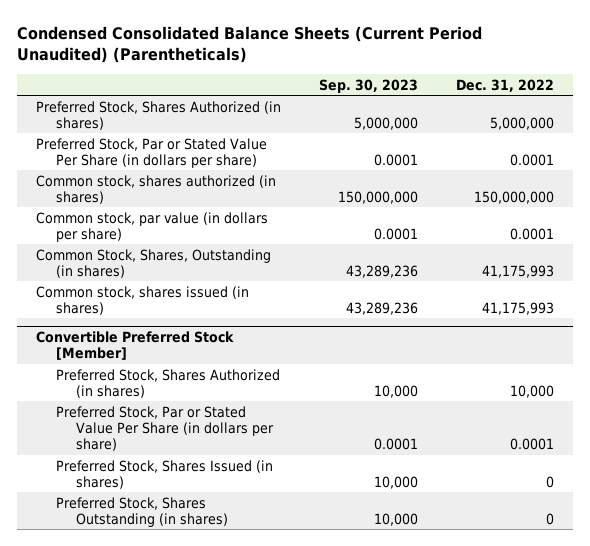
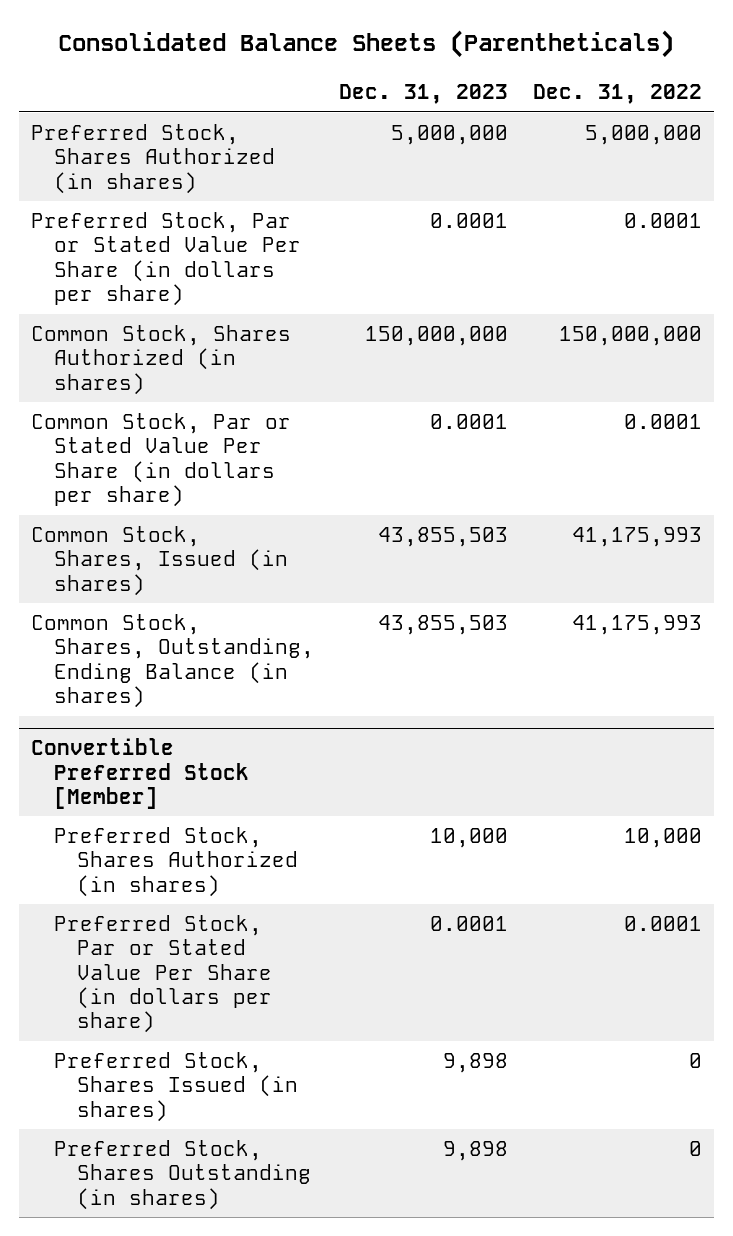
- Condensed Consolidated Balance Sheets (Current Period Unaudited) (Parentheticals)
+ Consolidated Balance Sheets (Parentheticals)
- | Sep. 30, 2023 | Dec. 31, 2022
+ | Dec. 31, 2023 | Dec. 31, 2022
- Common stock, shares authorized (in shares) | 150,000,000 | 150,000,000
- Common stock, par value (in dollars per share) | 0.0001 | 0.0001
- Common Stock, Shares, Outstanding (in shares) | 43,289,236 | 41,175,993
- Common stock, shares issued (in shares) | 43,289,236 | 41,175,993
+ Common Stock, Shares Authorized (in shares) | 150,000,000 | 150,000,000
+ Common Stock, Par or Stated Value Per Share (in dollars per share) | 0.0001 | 0.0001
+ Common Stock, Shares, Issued (in shares) | 43,855,503 | 41,175,993
+ Common Stock, Shares, Outstanding, Ending Balance (in shares) | 43,855,503 | 41,175,993

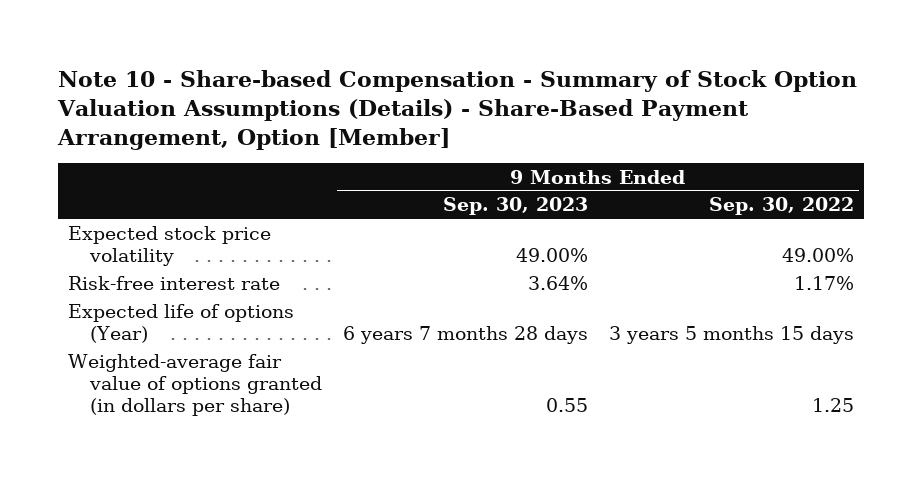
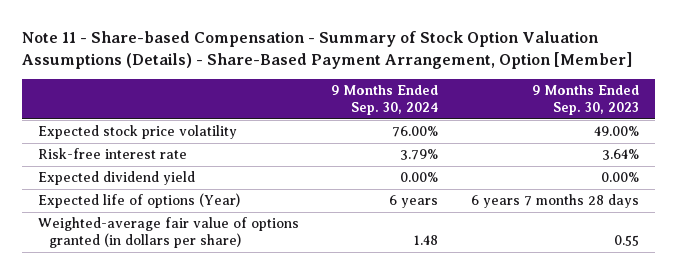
- Note 10 - Share-based Compensation - Summary of Stock Option Valuation Assumptions (Details) - Share-Based Payment Arrangement, Option [Member]
+ Note 11 - Share-based Compensation - Summary of Stock Option Valuation Assumptions (Details) - Share-Based Payment Arrangement, Option [Member]
- | 9 Months Ended Sep. 30, 2023 | 9 Months Ended Sep. 30, 2022
+ | 9 Months Ended Sep. 30, 2024 | 9 Months Ended Sep. 30, 2023
+ Expected dividend yield | 0.00% | 0.00%

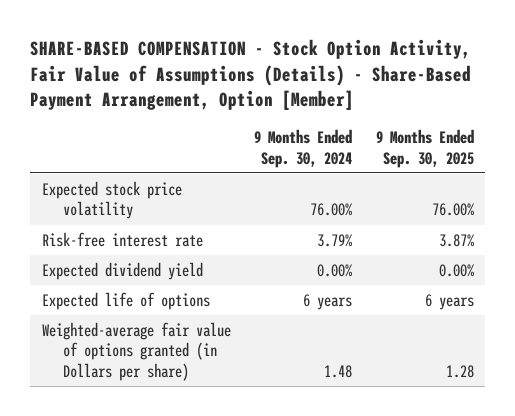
- Note 11 - Share-based Compensation - Summary of Stock Option Valuation Assumptions (Details) - Share-Based Payment Arrangement, Option [Member]
+ SHARE-BASED COMPENSATION - Stock Option Activity, Fair Value of Assumptions (Details) - Share-Based Payment Arrangement, Option [Member]
- | 9 Months Ended Sep. 30, 2024 | 9 Months Ended Sep. 30, 2023
+ | 9 Months Ended Sep. 30, 2024 | 9 Months Ended Sep. 30, 2025
- Expected life of options (Year) | 6 years | 6 years 7 months 28 days
- Weighted-average fair value of options granted (in dollars per share) | 1.48 | 0.55
+ Expected life of options | 6 years | 6 years
+ Weighted-average fair value of options granted (in Dollars per share) | 1.48 | 1.28

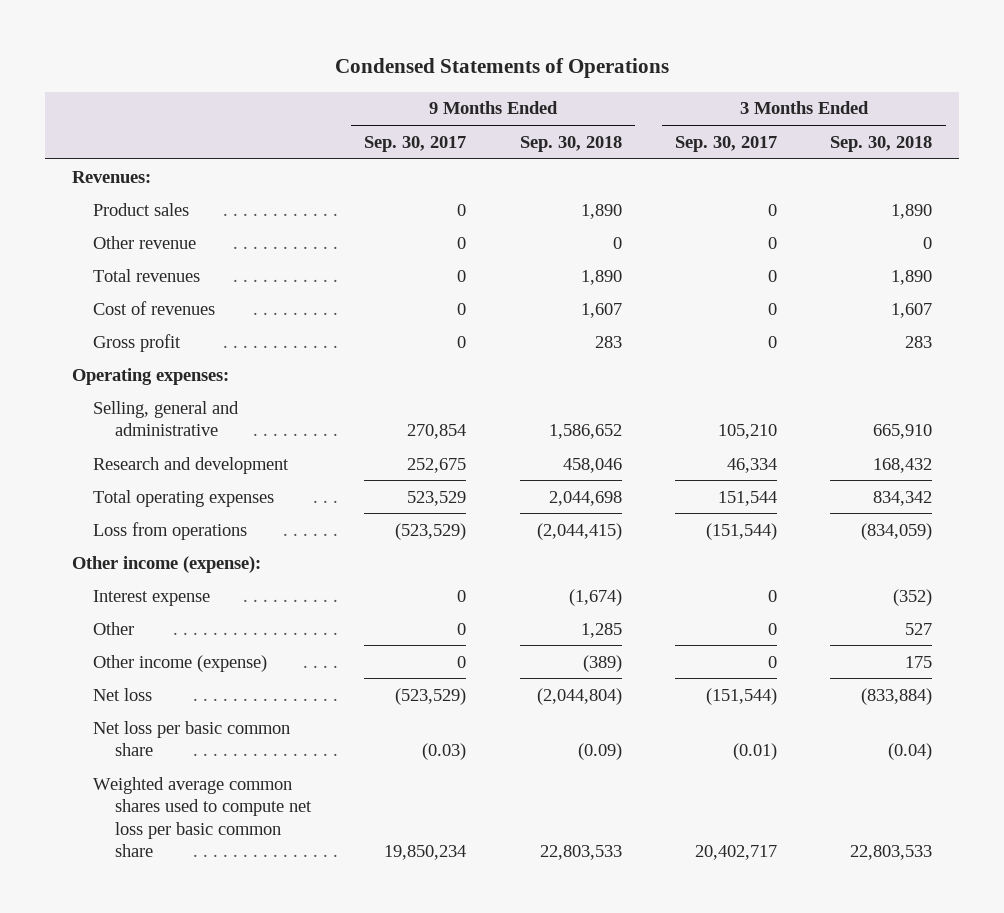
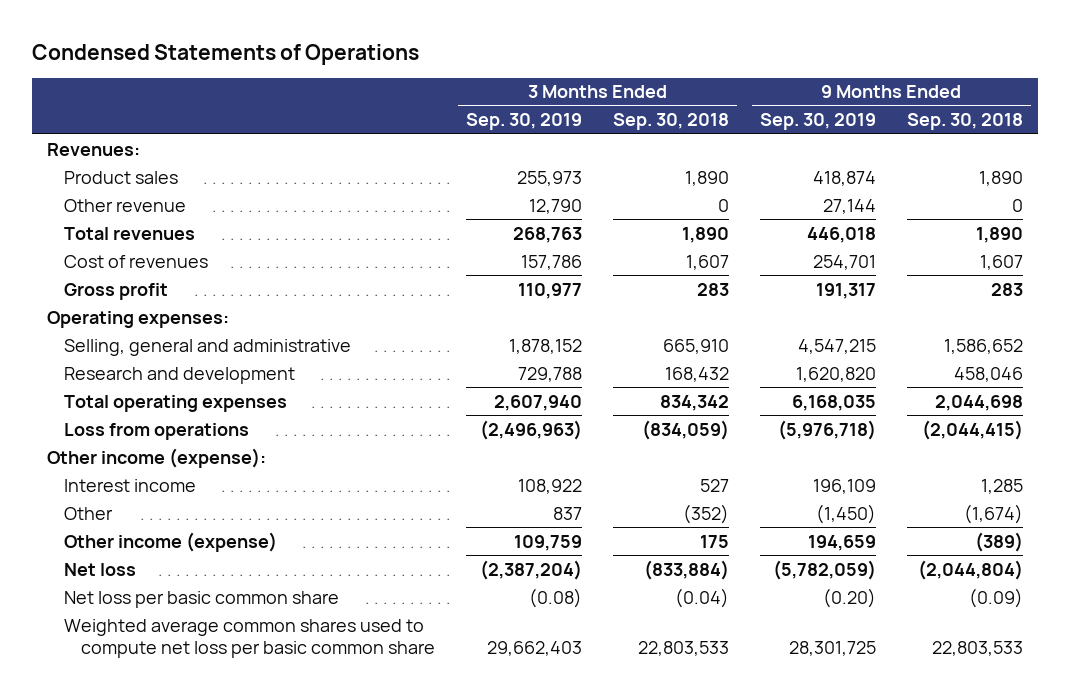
- | 9 Months Ended Sep. 30, 2017 | 9 Months Ended Sep. 30, 2018 | 3 Months Ended Sep. 30, 2017 | 3 Months Ended Sep. 30, 2018
+ | 3 Months Ended Sep. 30, 2019 | 3 Months Ended Sep. 30, 2018 | 9 Months Ended Sep. 30, 2019 | 9 Months Ended Sep. 30, 2018
- Interest expense | 0 | (1,674) | 0 | (352)
- Other | 0 | 1,285 | 0 | 527
+ Interest income | 108,922 | 527 | 196,109 | 1,285
+ Other | 837 | (352) | (1,450) | (1,674)

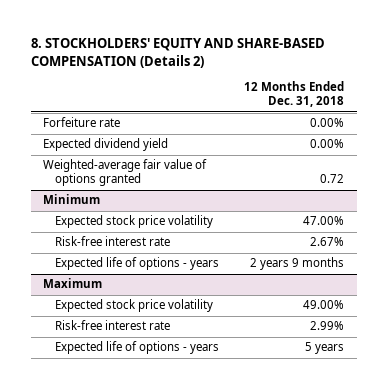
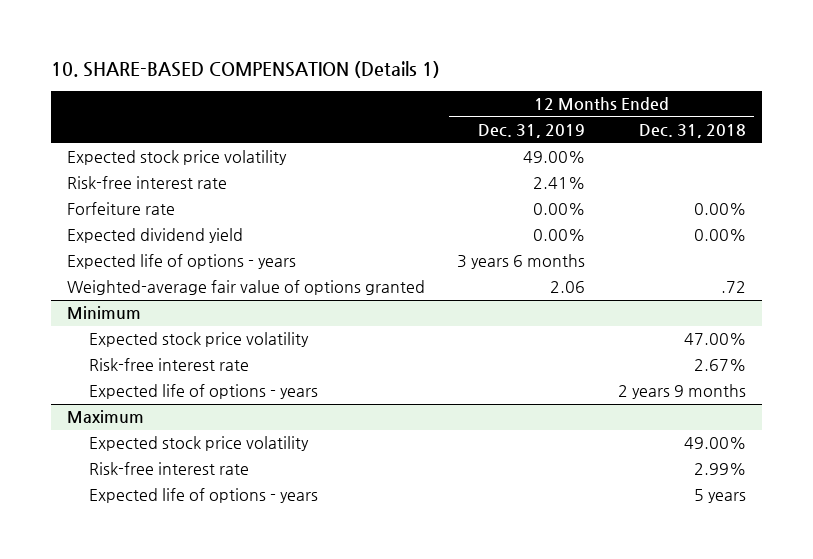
- 8. STOCKHOLDERS' EQUITY AND SHARE-BASED COMPENSATION (Details 2)
+ 10. SHARE-BASED COMPENSATION (Details 1)
- | 12 Months Ended Dec. 31, 2018
+ | 12 Months Ended Dec. 31, 2019 | 12 Months Ended Dec. 31, 2018
+ Expected stock price volatility | 49.00% |
+ Risk-free interest rate | 2.41% |
- Weighted-average fair value of options granted | 0.72
+ Expected life of options - years | 3 years 6 months |
+ Weighted-average fair value of options granted | 2.06 | .72

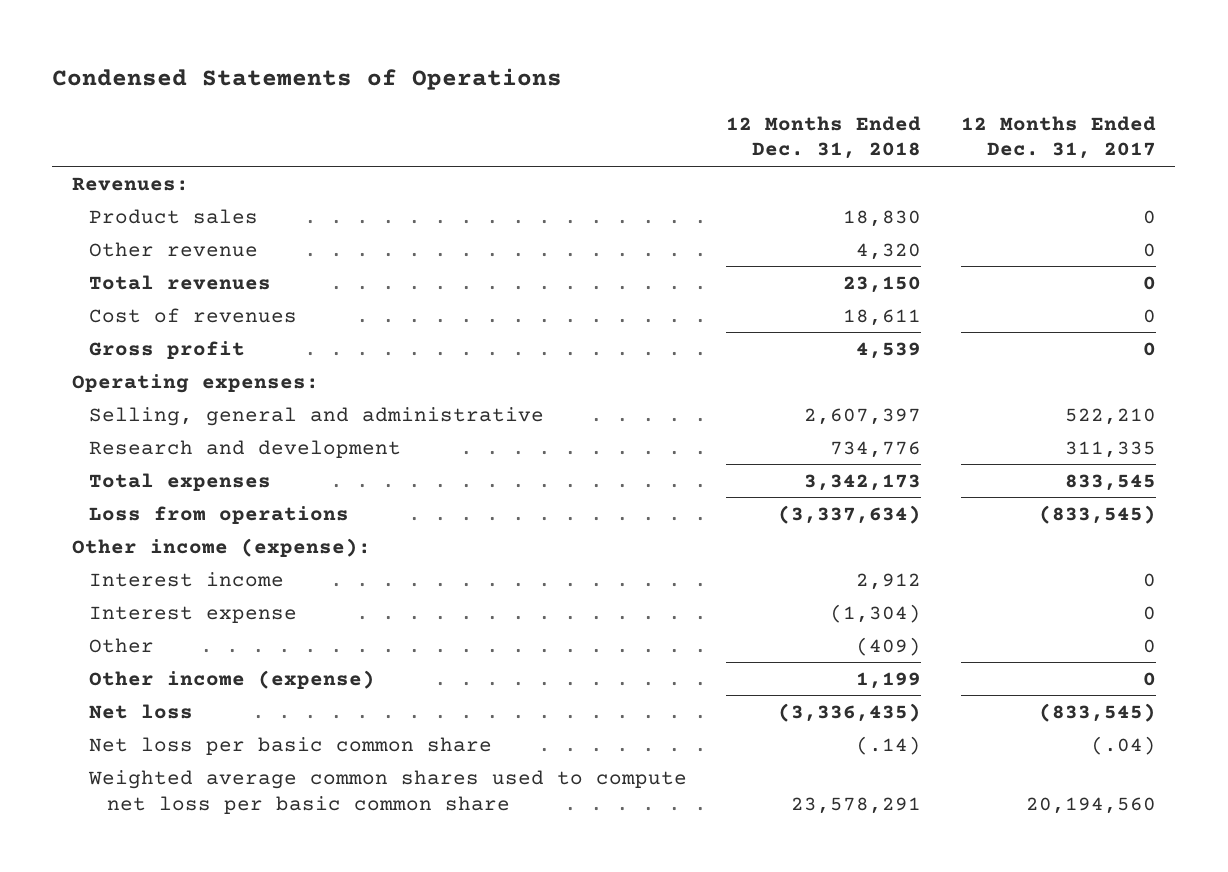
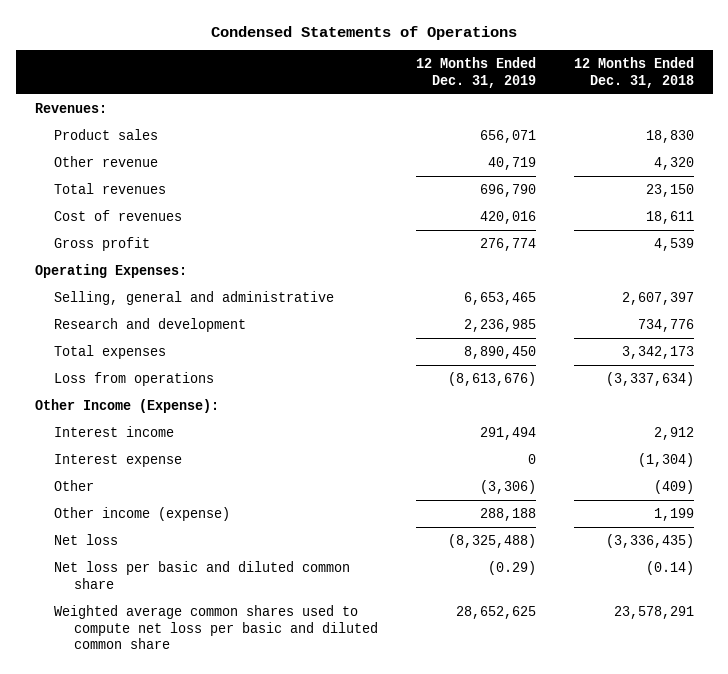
- | 12 Months Ended Dec. 31, 2018 | 12 Months Ended Dec. 31, 2017
+ | 12 Months Ended Dec. 31, 2019 | 12 Months Ended Dec. 31, 2018
- Operating expenses:
+ Operating Expenses:
- Other income (expense):
+ Other Income (Expense):
- Net loss per basic common share | (.14) | (.04)
- Weighted average common shares used to compute net loss per basic common share | 23,578,291 | 20,194,560
+ Net loss per basic and diluted common share | (0.29) | (0.14)
+ Weighted average common shares used to compute net loss per basic and diluted common share | 28,652,625 | 23,578,291

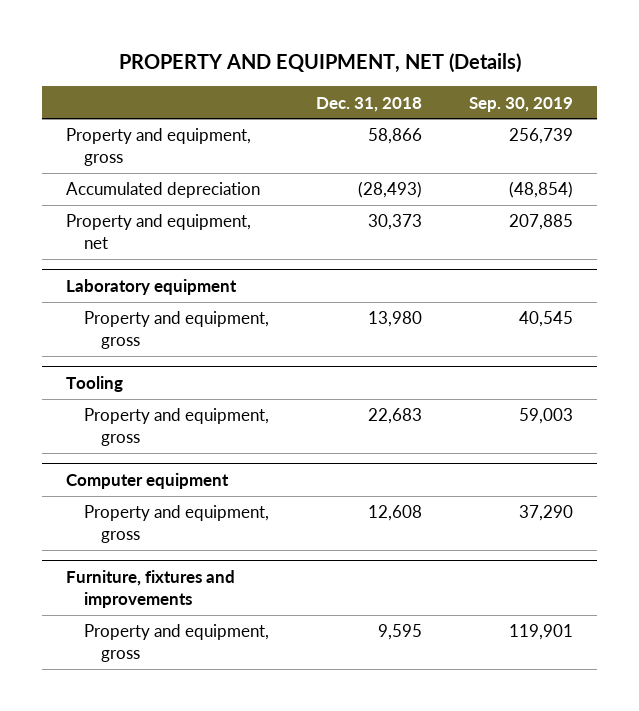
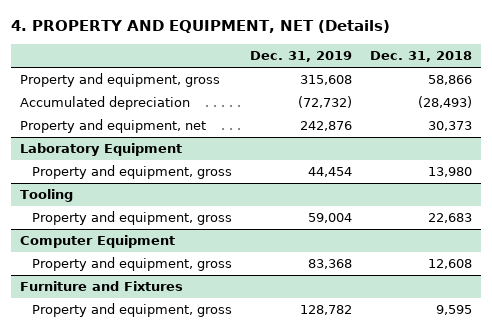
- PROPERTY AND EQUIPMENT, NET (Details)
+ 4. PROPERTY AND EQUIPMENT, NET (Details)
- | Dec. 31, 2018 | Sep. 30, 2019
+ | Dec. 31, 2019 | Dec. 31, 2018
- Laboratory equipment
+ Laboratory Equipment
- Computer equipment
+ Computer Equipment
- Furniture, fixtures and improvements
+ Furniture and Fixtures

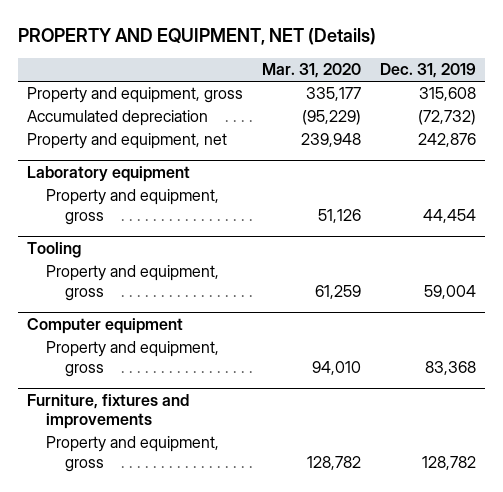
- 4. PROPERTY AND EQUIPMENT, NET (Details)
+ PROPERTY AND EQUIPMENT, NET (Details)
- | Dec. 31, 2019 | Dec. 31, 2018
+ | Mar. 31, 2020 | Dec. 31, 2019
- Laboratory Equipment
+ Laboratory equipment
- Computer Equipment
+ Computer equipment
- Furniture and Fixtures
+ Furniture, fixtures and improvements

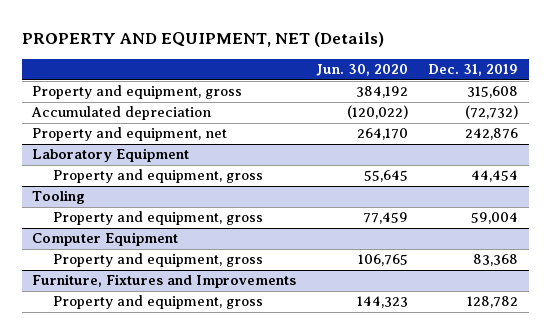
- | Mar. 31, 2020 | Dec. 31, 2019
+ | Jun. 30, 2020 | Dec. 31, 2019
- Laboratory equipment
+ Laboratory Equipment
- Computer equipment
+ Computer Equipment
- Furniture, fixtures and improvements
+ Furniture, Fixtures and Improvements

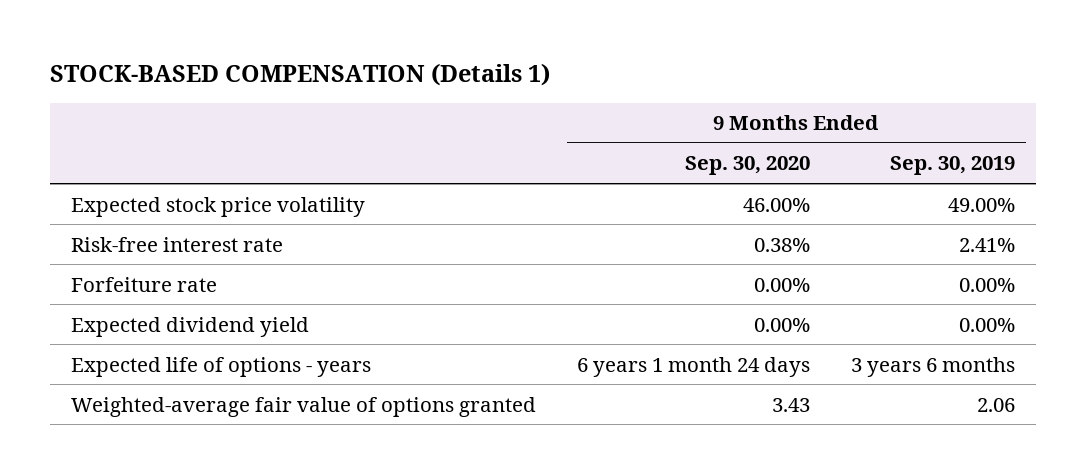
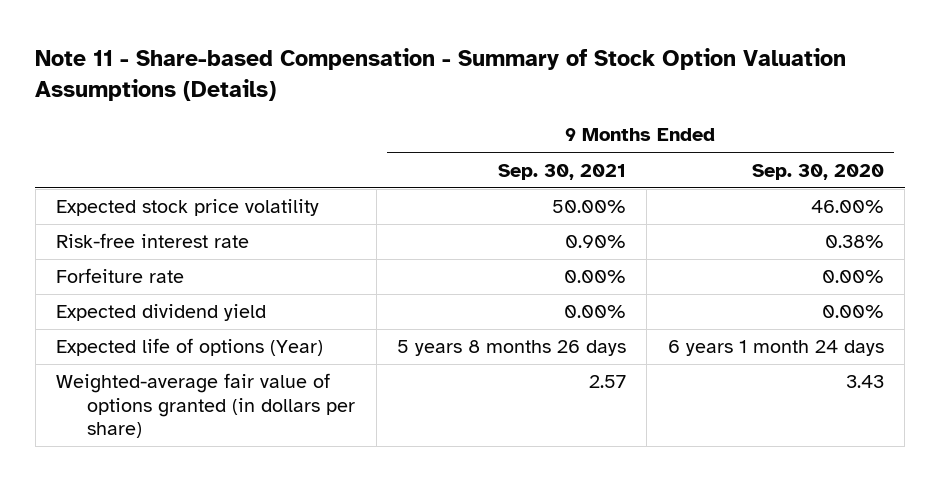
- STOCK-BASED COMPENSATION (Details 1)
+ Note 11 - Share-based Compensation - Summary of Stock Option Valuation Assumptions (Details)
- | 9 Months Ended Sep. 30, 2020 | 9 Months Ended Sep. 30, 2019
+ | 9 Months Ended Sep. 30, 2021 | 9 Months Ended Sep. 30, 2020
- Expected life of options - years | 6 years 1 month 24 days | 3 years 6 months
- Weighted-average fair value of options granted | 3.43 | 2.06
+ Expected life of options (Year) | 5 years 8 months 26 days | 6 years 1 month 24 days
+ Weighted-average fair value of options granted (in dollars per share) | 2.57 | 3.43

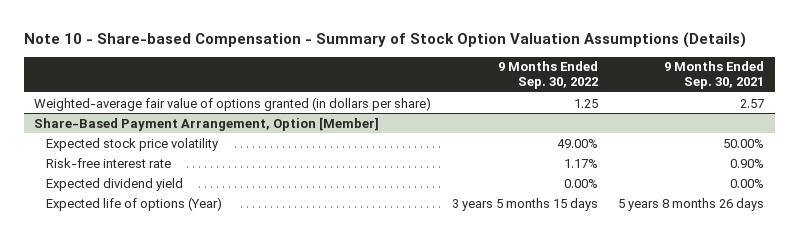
- Note 11 - Share-based Compensation - Summary of Stock Option Valuation Assumptions (Details)
+ Note 10 - Share-based Compensation - Summary of Stock Option Valuation Assumptions (Details)
- | 9 Months Ended Sep. 30, 2021 | 9 Months Ended Sep. 30, 2020
+ | 9 Months Ended Sep. 30, 2022 | 9 Months Ended Sep. 30, 2021
moved up: Weighted-average fair value of options granted (in dollars per share) | 1.25 | 2.57
+ Share-Based Payment Arrangement, Option [Member]
- Forfeiture rate | 0.00% | 0.00%

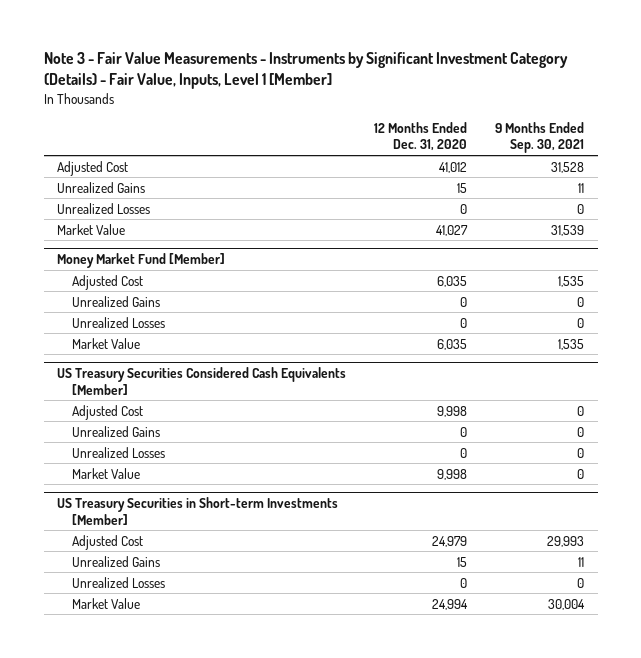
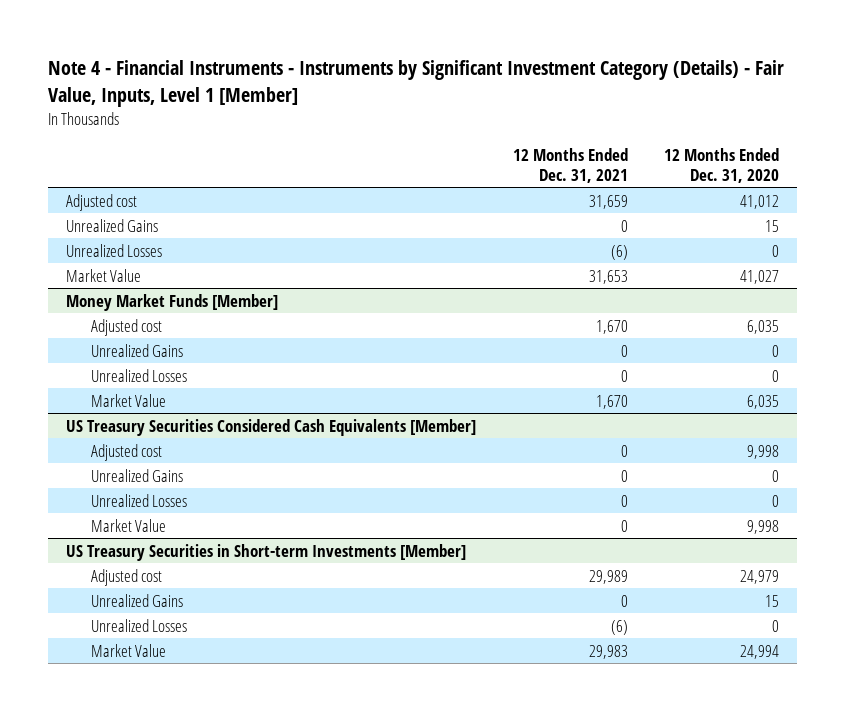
- Note 3 - Fair Value Measurements - Instruments by Significant Investment Category (Details) - Fair Value, Inputs, Level 1 [Member]
+ Note 4 - Financial Instruments - Instruments by Significant Investment Category (Details) - Fair Value, Inputs, Level 1 [Member]
- | 12 Months Ended Dec. 31, 2020 | 9 Months Ended Sep. 30, 2021
+ | 12 Months Ended Dec. 31, 2021 | 12 Months Ended Dec. 31, 2020
- Adjusted Cost | 41,012 | 31,528
+ Adjusted cost | 31,659 | 41,012
- Money Market Fund [Member]
- Adjusted Cost | 6,035 | 1,535
+ Money Market Funds [Member]
+ Adjusted cost | 1,670 | 6,035
@ US Treasury Securities Considered Cash Equivalents [Member]
- Adjusted Cost | 9,998 | 0
+ Adjusted cost | 0 | 9,998
@ US Treasury Securities in Short-term Investments [Member]
- Adjusted Cost | 24,979 | 29,993
+ Adjusted cost | 29,989 | 24,979

